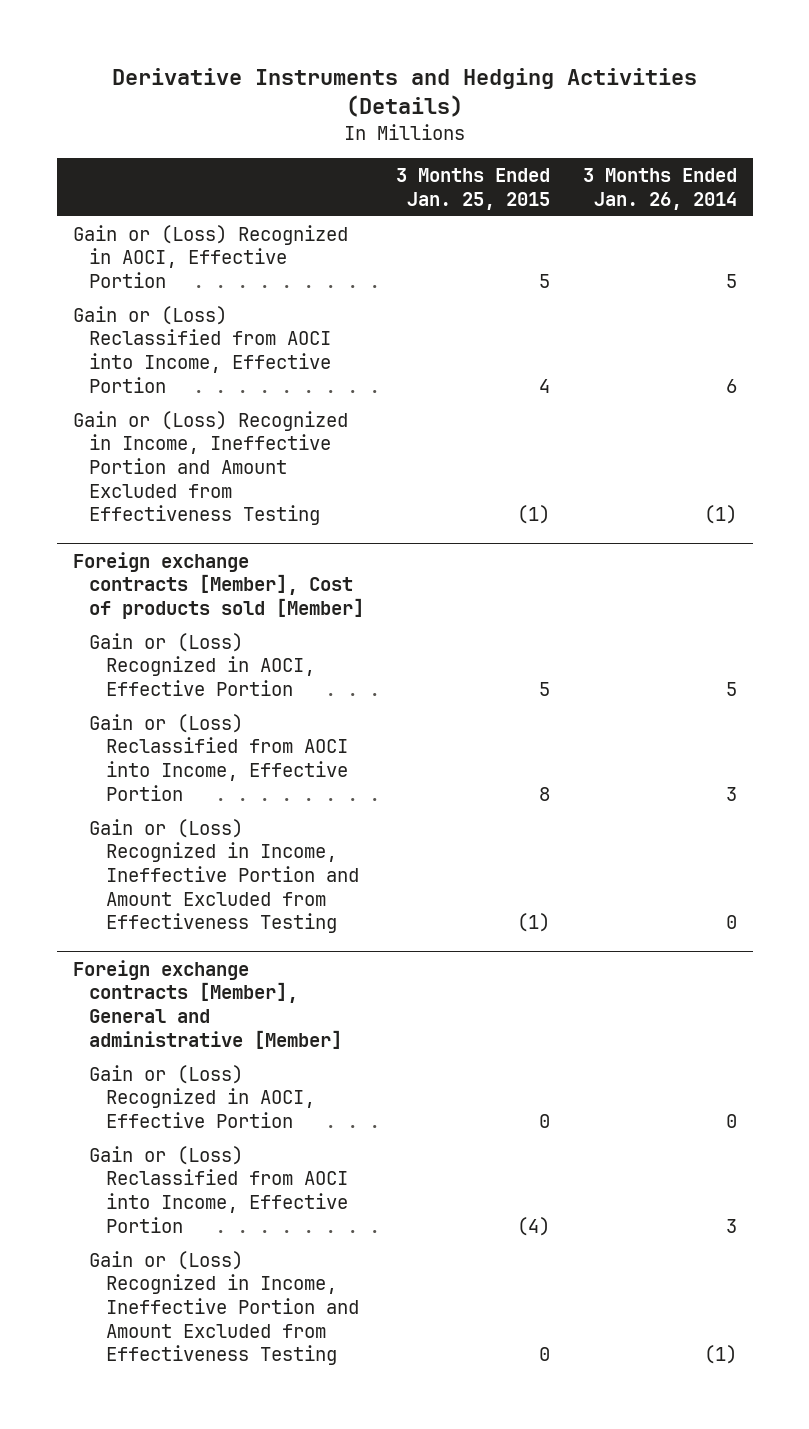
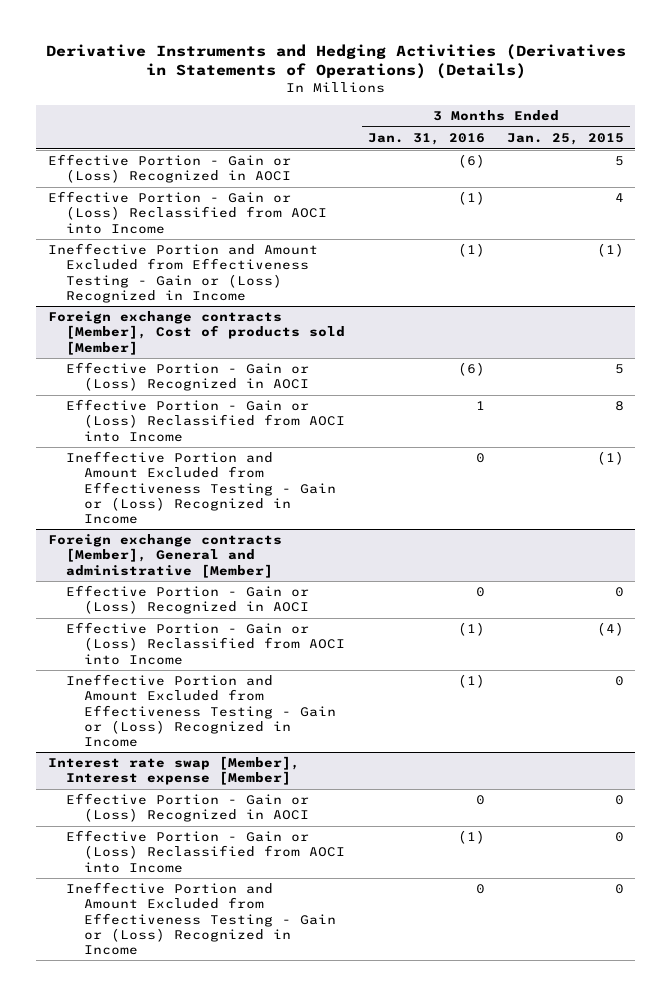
- Derivative Instruments and Hedging Activities (Details)
+ Derivative Instruments and Hedging Activities (Derivatives in Statements of Operations) (Details)
- | 3 Months Ended Jan. 25, 2015 | 3 Months Ended Jan. 26, 2014
+ | 3 Months Ended Jan. 31, 2016 | 3 Months Ended Jan. 25, 2015
- Gain or (Loss) Recognized in AOCI, Effective Portion | 5 | 5
- Gain or (Loss) Reclassified from AOCI into Income, Effective Portion | 4 | 6
- Gain or (Loss) Recognized in Income, Ineffective Portion and Amount Excluded from Effectiveness Testing | (1) | (1)
+ Effective Portion - Gain or (Loss) Recognized in AOCI | (6) | 5
+ Effective Portion - Gain or (Loss) Reclassified from AOCI into Income | (1) | 4
+ Ineffective Portion and Amount Excluded from Effectiveness Testing - Gain or (Loss) Recognized in Income | (1) | (1)
@ Foreign exchange contracts [Member], Cost of products sold [Member]
- Gain or (Loss) Recognized in AOCI, Effective Portion | 5 | 5
- Gain or (Loss) Reclassified from AOCI into Income, Effective Portion | 8 | 3
- Gain or (Loss) Recognized in Income, Ineffective Portion and Amount Excluded from Effectiveness Testing | (1) | 0
+ Effective Portion - Gain or (Loss) Recognized in AOCI | (6) | 5
+ Effective Portion - Gain or (Loss) Reclassified from AOCI into Income | 1 | 8
+ Ineffective Portion and Amount Excluded from Effectiveness Testing - Gain or (Loss) Recognized in Income | 0 | (1)
@ Foreign exchange contracts [Member], General and administrative [Member]
- Gain or (Loss) Recognized in AOCI, Effective Portion | 0 | 0
- Gain or (Loss) Reclassified from AOCI into Income, Effective Portion | (4) | 3
- Gain or (Loss) Recognized in Income, Ineffective Portion and Amount Excluded from Effectiveness Testing | 0 | (1)
+ Effective Portion - Gain or (Loss) Recognized in AOCI | 0 | 0
+ Effective Portion - Gain or (Loss) Reclassified from AOCI into Income | (1) | (4)
+ Ineffective Portion and Amount Excluded from Effectiveness Testing - Gain or (Loss) Recognized in Income | (1) | 0
+ Interest rate swap [Member], Interest expense [Member]
+ Effective Portion - Gain or (Loss) Recognized in AOCI | 0 | 0
+ Effective Portion - Gain or (Loss) Reclassified from AOCI into Income | (1) | 0
+ Ineffective Portion and Amount Excluded from Effectiveness Testing - Gain or (Loss) Recognized in Income | 0 | 0

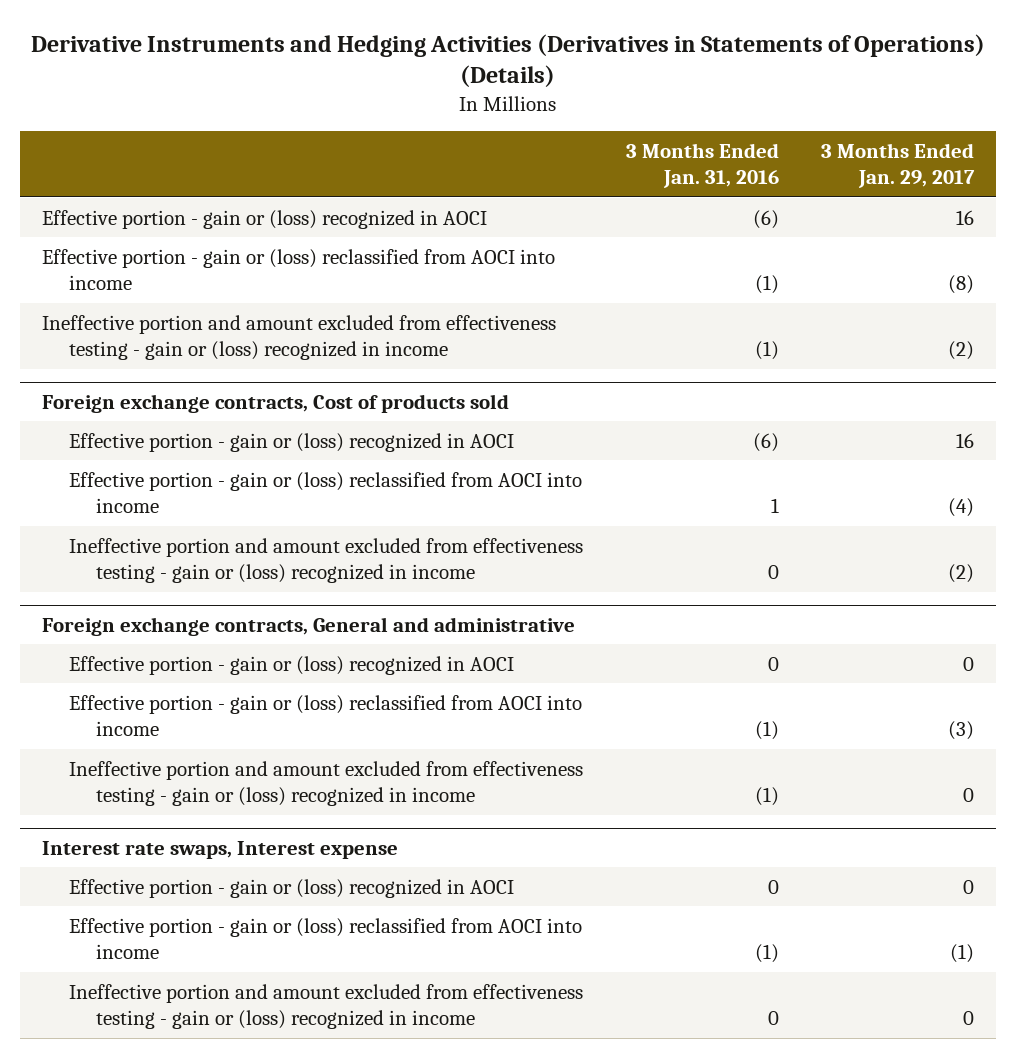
- | 3 Months Ended Jan. 31, 2016 | 3 Months Ended Jan. 25, 2015
+ | 3 Months Ended Jan. 31, 2016 | 3 Months Ended Jan. 29, 2017
- Effective Portion - Gain or (Loss) Recognized in AOCI | (6) | 5
- Effective Portion - Gain or (Loss) Reclassified from AOCI into Income | (1) | 4
- Ineffective Portion and Amount Excluded from Effectiveness Testing - Gain or (Loss) Recognized in Income | (1) | (1)
- Foreign exchange contracts [Member], Cost of products sold [Member]
- Effective Portion - Gain or (Loss) Recognized in AOCI | (6) | 5
- Effective Portion - Gain or (Loss) Reclassified from AOCI into Income | 1 | 8
- Ineffective Portion and Amount Excluded from Effectiveness Testing - Gain or (Loss) Recognized in Income | 0 | (1)
- Foreign exchange contracts [Member], General and administrative [Member]
- Effective Portion - Gain or (Loss) Recognized in AOCI | 0 | 0
- Effective Portion - Gain or (Loss) Reclassified from AOCI into Income | (1) | (4)
- Ineffective Portion and Amount Excluded from Effectiveness Testing - Gain or (Loss) Recognized in Income | (1) | 0
- Interest rate swap [Member], Interest expense [Member]
- Effective Portion - Gain or (Loss) Recognized in AOCI | 0 | 0
- Effective Portion - Gain or (Loss) Reclassified from AOCI into Income | (1) | 0
- Ineffective Portion and Amount Excluded from Effectiveness Testing - Gain or (Loss) Recognized in Income | 0 | 0
+ Effective portion - gain or (loss) recognized in AOCI | (6) | 16
+ Effective portion - gain or (loss) reclassified from AOCI into income | (1) | (8)
+ Ineffective portion and amount excluded from effectiveness testing - gain or (loss) recognized in income | (1) | (2)
+ Foreign exchange contracts, Cost of products sold
+ Effective portion - gain or (loss) recognized in AOCI | (6) | 16
+ Effective portion - gain or (loss) reclassified from AOCI into income | 1 | (4)
+ Ineffective portion and amount excluded from effectiveness testing - gain or (loss) recognized in income | 0 | (2)
+ Foreign exchange contracts, General and administrative
+ Effective portion - gain or (loss) recognized in AOCI | 0 | 0
+ Effective portion - gain or (loss) reclassified from AOCI into income | (1) | (3)
+ Ineffective portion and amount excluded from effectiveness testing - gain or (loss) recognized in income | (1) | 0
+ Interest rate swaps, Interest expense
+ Effective portion - gain or (loss) recognized in AOCI | 0 | 0
+ Effective portion - gain or (loss) reclassified from AOCI into income | (1) | (1)
+ Ineffective portion and amount excluded from effectiveness testing - gain or (loss) recognized in income | 0 | 0

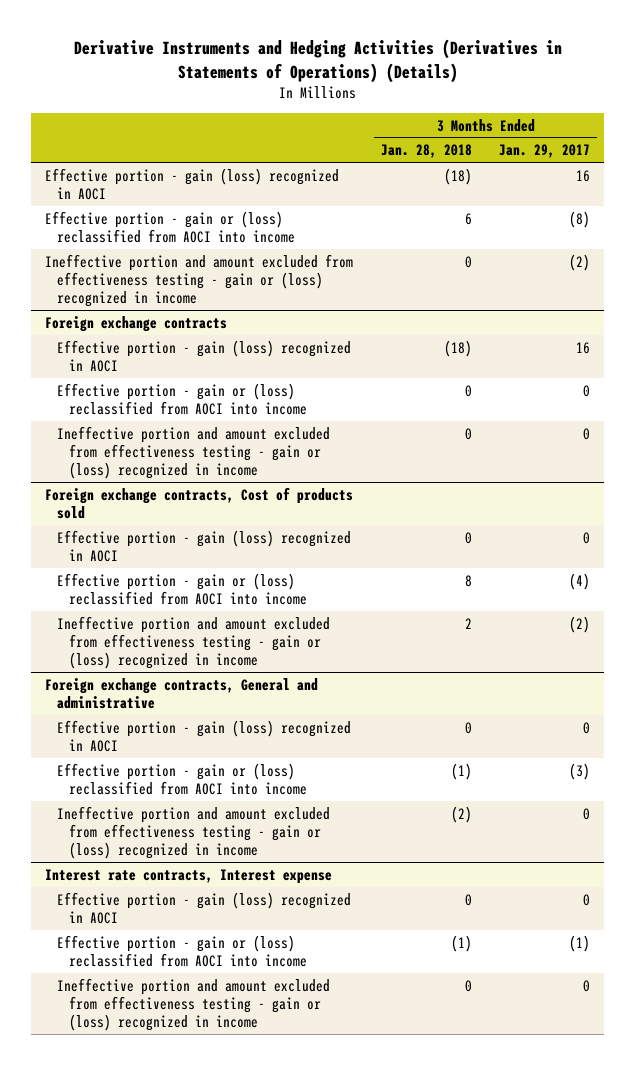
- | 3 Months Ended Jan. 31, 2016 | 3 Months Ended Jan. 29, 2017
+ | 3 Months Ended Jan. 28, 2018 | 3 Months Ended Jan. 29, 2017
- Effective portion - gain or (loss) recognized in AOCI | (6) | 16
+ Effective portion - gain (loss) recognized in AOCI | (18) | 16
+ Foreign exchange contracts
+ Effective portion - gain (loss) recognized in AOCI | (18) | 16
+ Effective portion - gain or (loss) reclassified from AOCI into income | 0 | 0
+ Ineffective portion and amount excluded from effectiveness testing - gain or (loss) recognized in income | 0 | 0
@ Foreign exchange contracts, Cost of products sold
- Effective portion - gain or (loss) recognized in AOCI | (6) | 16
+ Effective portion - gain (loss) recognized in AOCI | 0 | 0
@ Foreign exchange contracts, General and administrative
- Effective portion - gain or (loss) recognized in AOCI | 0 | 0
+ Effective portion - gain (loss) recognized in AOCI | 0 | 0
- Interest rate swaps, Interest expense
- Effective portion - gain or (loss) recognized in AOCI | 0 | 0
+ Interest rate contracts, Interest expense
+ Effective portion - gain (loss) recognized in AOCI | 0 | 0

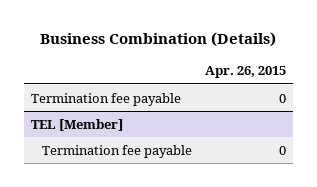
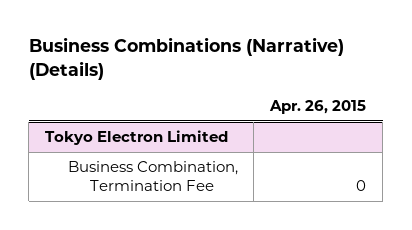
- Business Combination (Details)
+ Business Combinations (Narrative) (Details)
- Termination fee payable | 0
- TEL [Member]
- Termination fee payable | 0
+ Tokyo Electron Limited
+ Business Combination, Termination Fee | 0

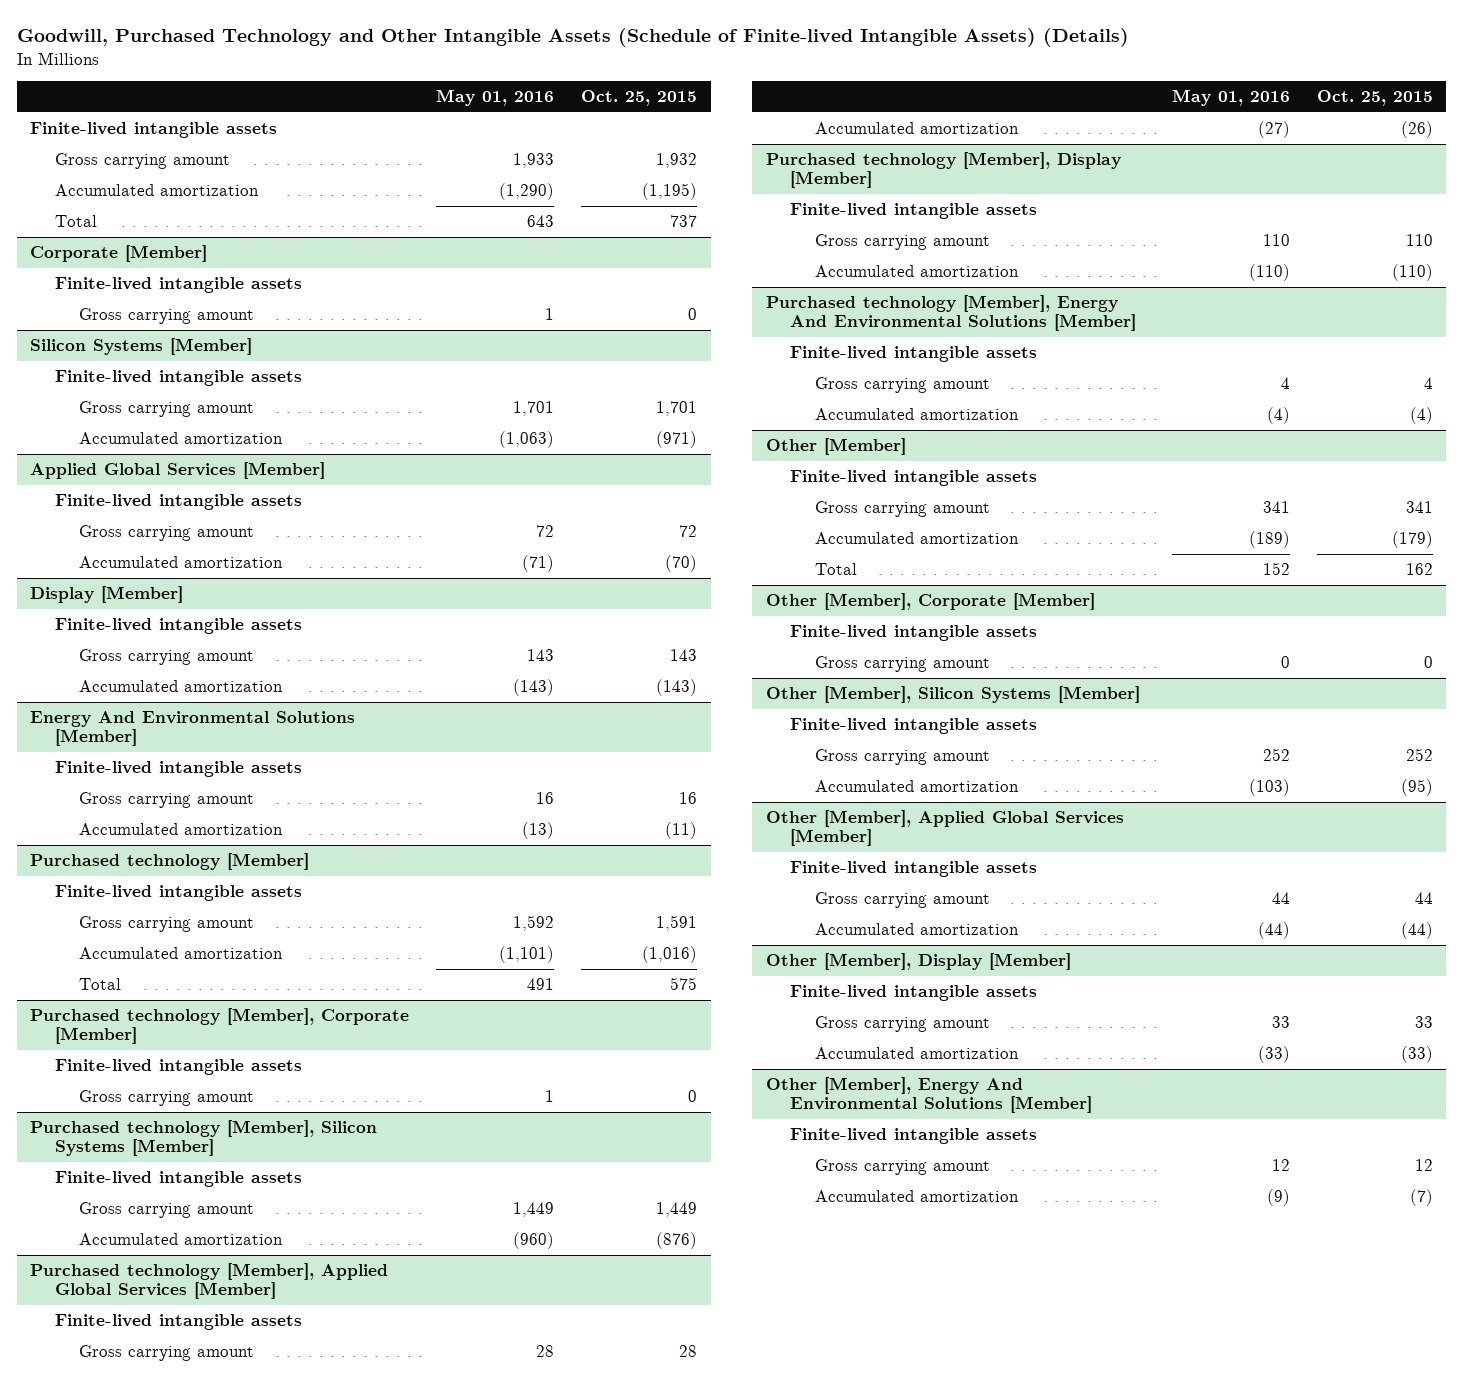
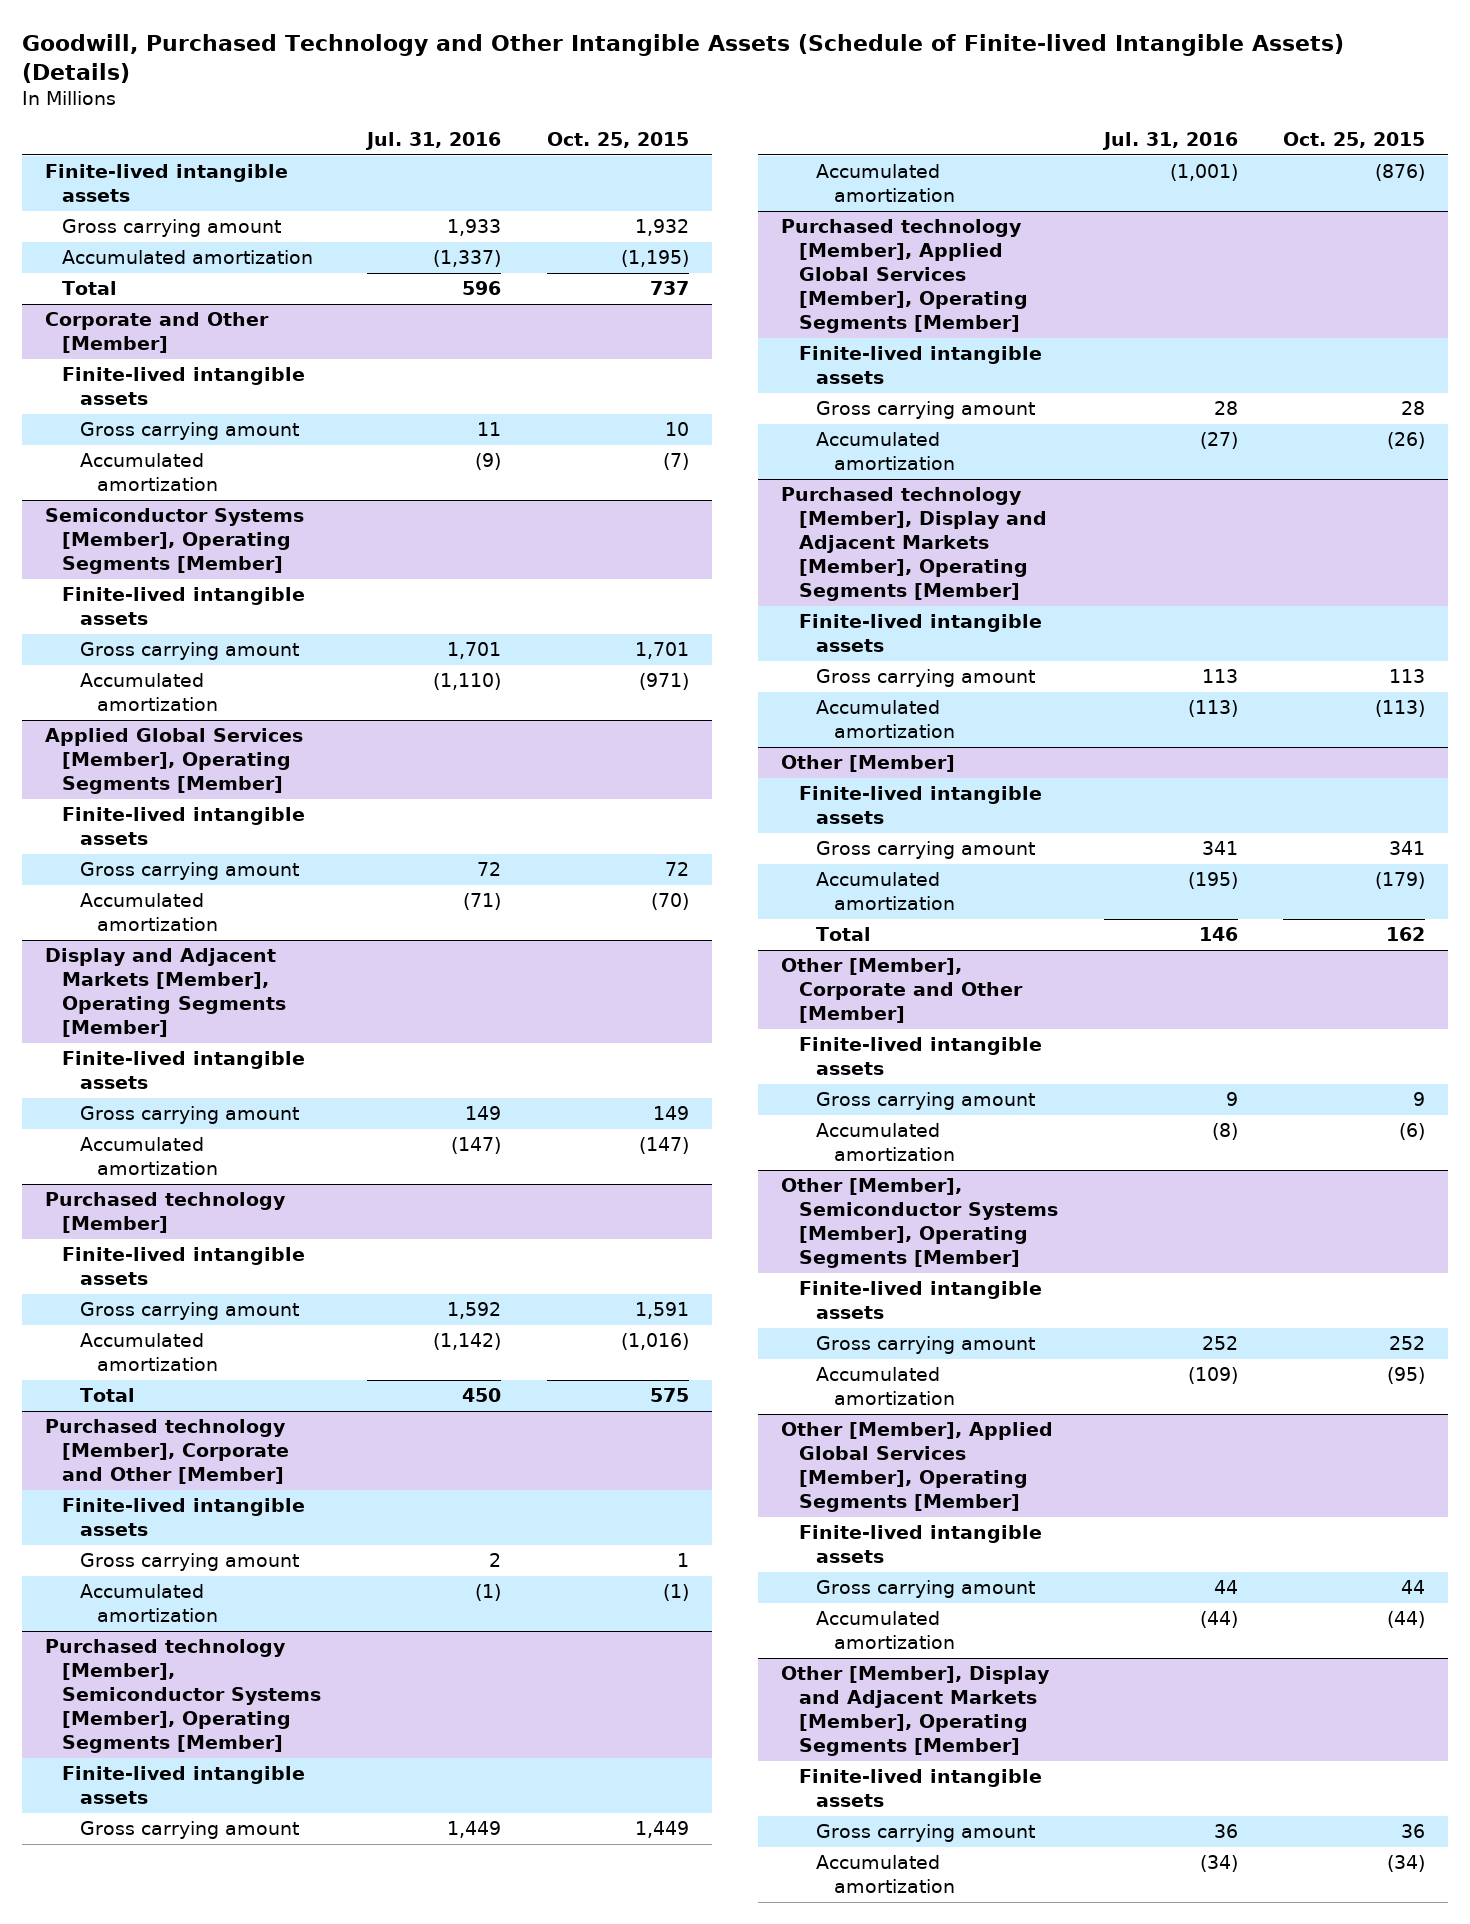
- | May 01, 2016 | Oct. 25, 2015
+ | Jul. 31, 2016 | Oct. 25, 2015
- Corporate [Member]
+ Corporate and Other [Member]
- Gross carrying amount | 1 | 0
- Silicon Systems [Member]
+ Gross carrying amount | 11 | 10
+ Accumulated amortization | (9) | (7)
+ Semiconductor Systems [Member], Operating Segments [Member]
- Applied Global Services [Member]
+ Applied Global Services [Member], Operating Segments [Member]
- Display [Member]
- Finite-lived intangible assets
- Gross carrying amount | 143 | 143
- Accumulated amortization | (143) | (143)
- Energy And Environmental Solutions [Member]
+ Display and Adjacent Markets [Member], Operating Segments [Member]
- Gross carrying amount | 16 | 16
- Accumulated amortization | (13) | (11)
+ Gross carrying amount | 149 | 149
+ Accumulated amortization | (147) | (147)
- Purchased technology [Member], Corporate [Member]
+ Purchased technology [Member], Corporate and Other [Member]
- Gross carrying amount | 1 | 0
- Purchased technology [Member], Silicon Systems [Member]
+ Gross carrying amount | 2 | 1
+ Accumulated amortization | (1) | (1)
+ Purchased technology [Member], Semiconductor Systems [Member], Operating Segments [Member]
- Purchased technology [Member], Applied Global Services [Member]
+ Purchased technology [Member], Applied Global Services [Member], Operating Segments [Member]
- Purchased technology [Member], Display [Member]
- Finite-lived intangible assets
- Gross carrying amount | 110 | 110
- Accumulated amortization | (110) | (110)
- Purchased technology [Member], Energy And Environmental Solutions [Member]
+ Purchased technology [Member], Display and Adjacent Markets [Member], Operating Segments [Member]
- Gross carrying amount | 4 | 4
- Accumulated amortization | (4) | (4)
+ Gross carrying amount | 113 | 113
+ Accumulated amortization | (113) | (113)
- Other [Member], Corporate [Member]
+ Other [Member], Corporate and Other [Member]
- Gross carrying amount | 0 | 0
- Other [Member], Silicon Systems [Member]
+ Gross carrying amount | 9 | 9
+ Accumulated amortization | (8) | (6)
+ Other [Member], Semiconductor Systems [Member], Operating Segments [Member]
- Other [Member], Applied Global Services [Member]
+ Other [Member], Applied Global Services [Member], Operating Segments [Member]
- Other [Member], Display [Member]
- Finite-lived intangible assets
- Gross carrying amount | 33 | 33
- Accumulated amortization | (33) | (33)
- Other [Member], Energy And Environmental Solutions [Member]
+ Other [Member], Display and Adjacent Markets [Member], Operating Segments [Member]
- Gross carrying amount | 12 | 12
- Accumulated amortization | (9) | (7)
+ Gross carrying amount | 36 | 36
+ Accumulated amortization | (34) | (34)

